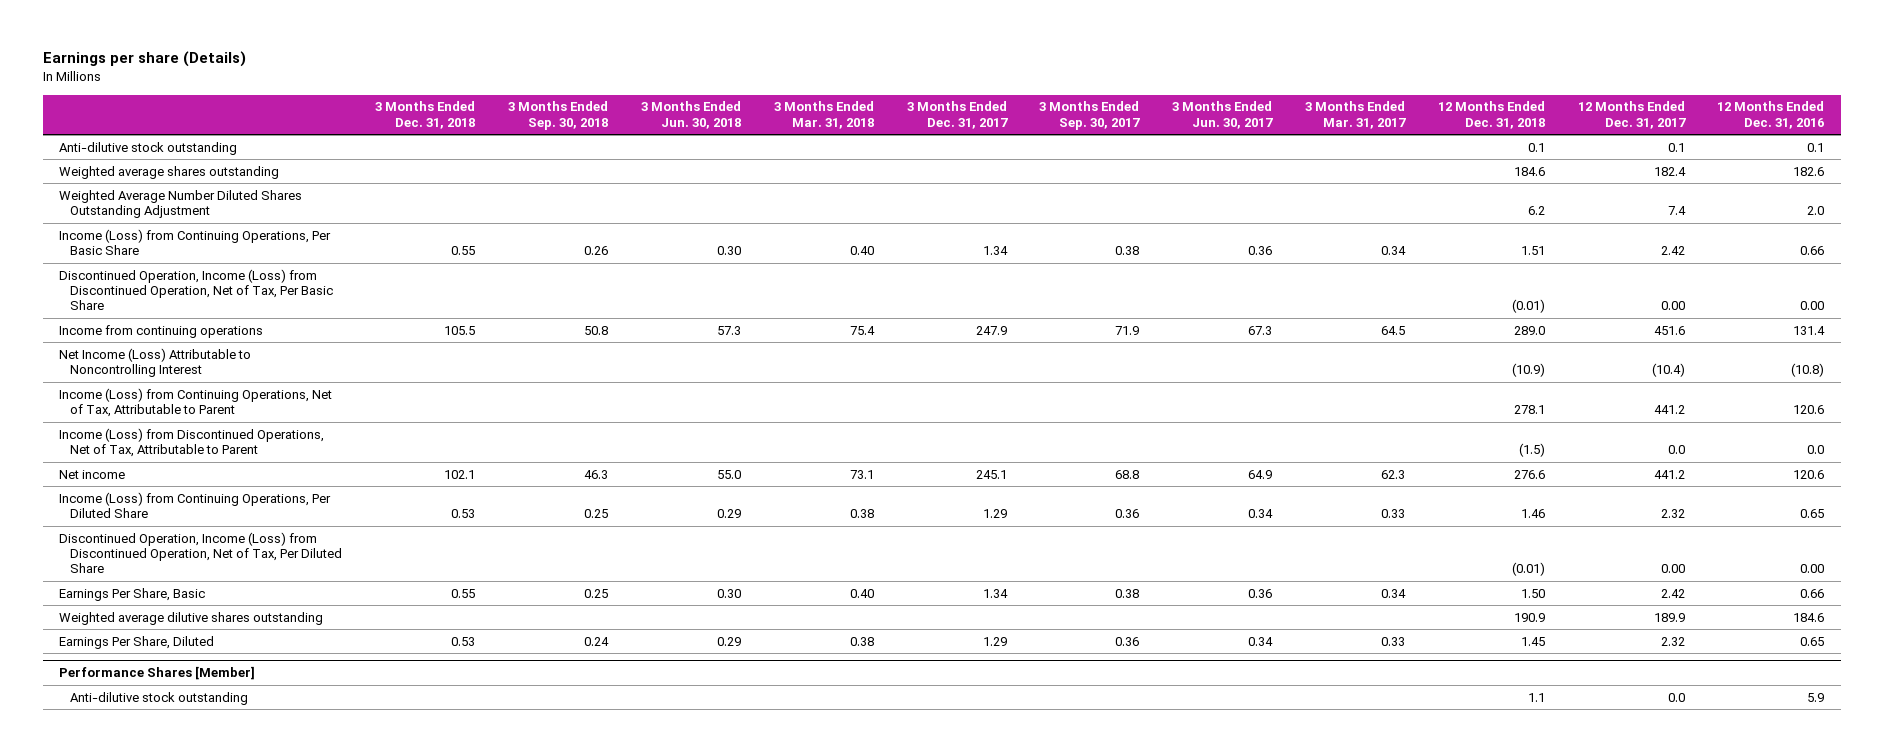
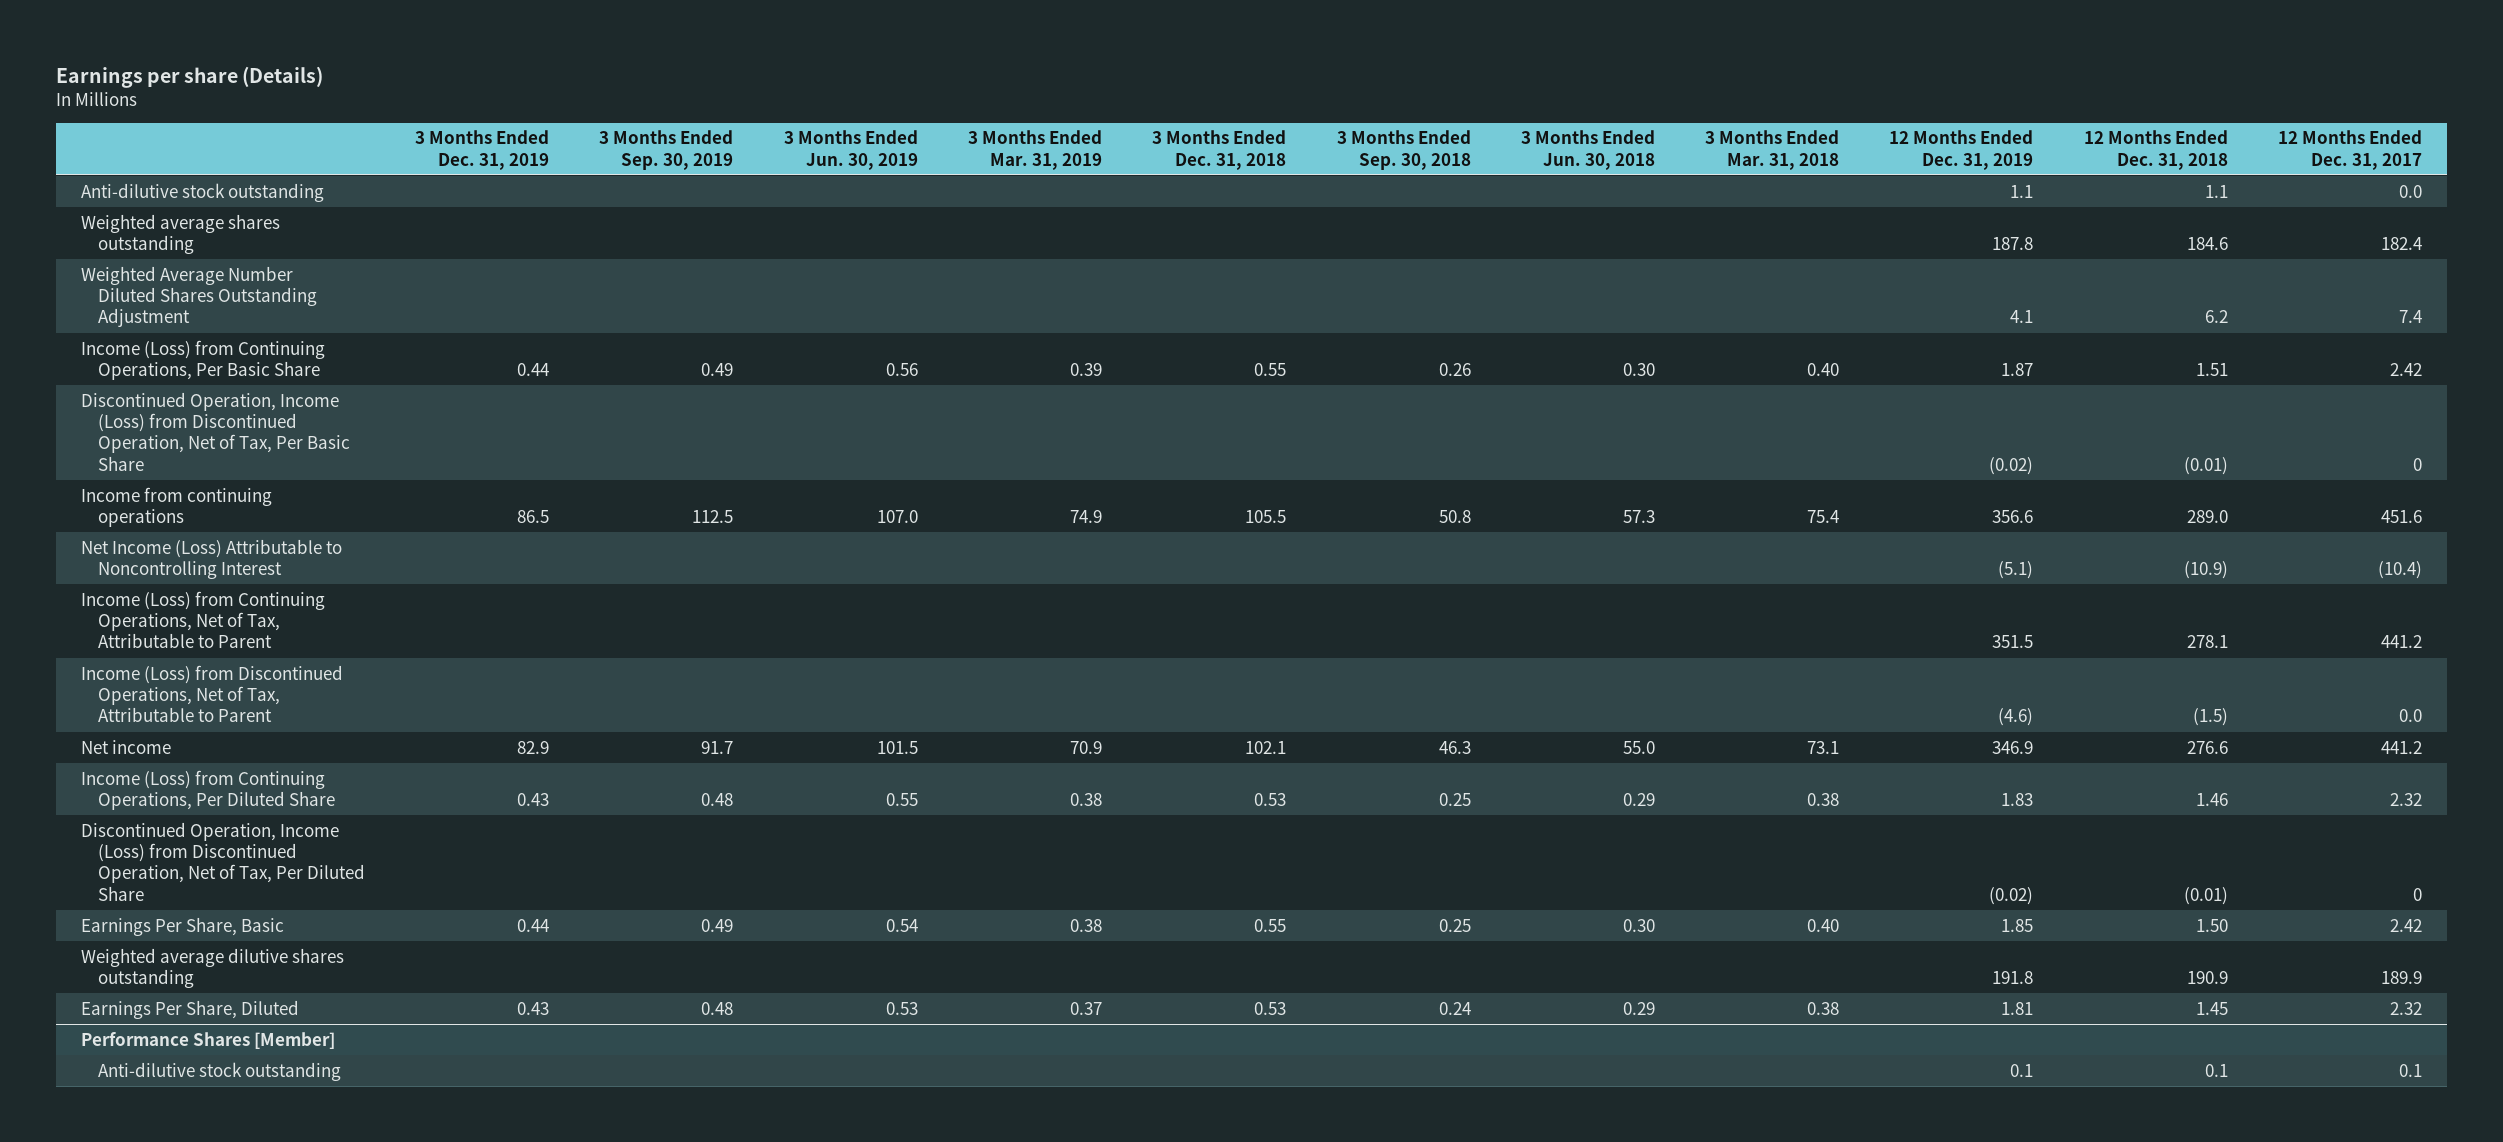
- | 3 Months Ended Dec. 31, 2018 | 3 Months Ended Sep. 30, 2018 | 3 Months Ended Jun. 30, 2018 | 3 Months Ended Mar. 31, 2018 | 3 Months Ended Dec. 31, 2017 | 3 Months Ended Sep. 30, 2017 | 3 Months Ended Jun. 30, 2017 | 3 Months Ended Mar. 31, 2017 | 12 Months Ended Dec. 31, 2018 | 12 Months Ended Dec. 31, 2017 | 12 Months Ended Dec. 31, 2016
+ | 3 Months Ended Dec. 31, 2019 | 3 Months Ended Sep. 30, 2019 | 3 Months Ended Jun. 30, 2019 | 3 Months Ended Mar. 31, 2019 | 3 Months Ended Dec. 31, 2018 | 3 Months Ended Sep. 30, 2018 | 3 Months Ended Jun. 30, 2018 | 3 Months Ended Mar. 31, 2018 | 12 Months Ended Dec. 31, 2019 | 12 Months Ended Dec. 31, 2018 | 12 Months Ended Dec. 31, 2017
- Anti-dilutive stock outstanding | | | | | | | | | 0.1 | 0.1 | 0.1
+ Anti-dilutive stock outstanding | | | | | | | | | 1.1 | 1.1 | 0.0
- Discontinued Operation, Income (Loss) from Discontinued Operation, Net of Tax, Per Basic Share | | | | | | | | | (0.01) | 0.00 | 0.00
+ Discontinued Operation, Income (Loss) from Discontinued Operation, Net of Tax, Per Basic Share | | | | | | | | | (0.02) | (0.01) | 0
- Discontinued Operation, Income (Loss) from Discontinued Operation, Net of Tax, Per Diluted Share | | | | | | | | | (0.01) | 0.00 | 0.00
+ Discontinued Operation, Income (Loss) from Discontinued Operation, Net of Tax, Per Diluted Share | | | | | | | | | (0.02) | (0.01) | 0
@ Performance Shares [Member]
- Anti-dilutive stock outstanding | | | | | | | | | 1.1 | 0.0 | 5.9
+ Anti-dilutive stock outstanding | | | | | | | | | 0.1 | 0.1 | 0.1

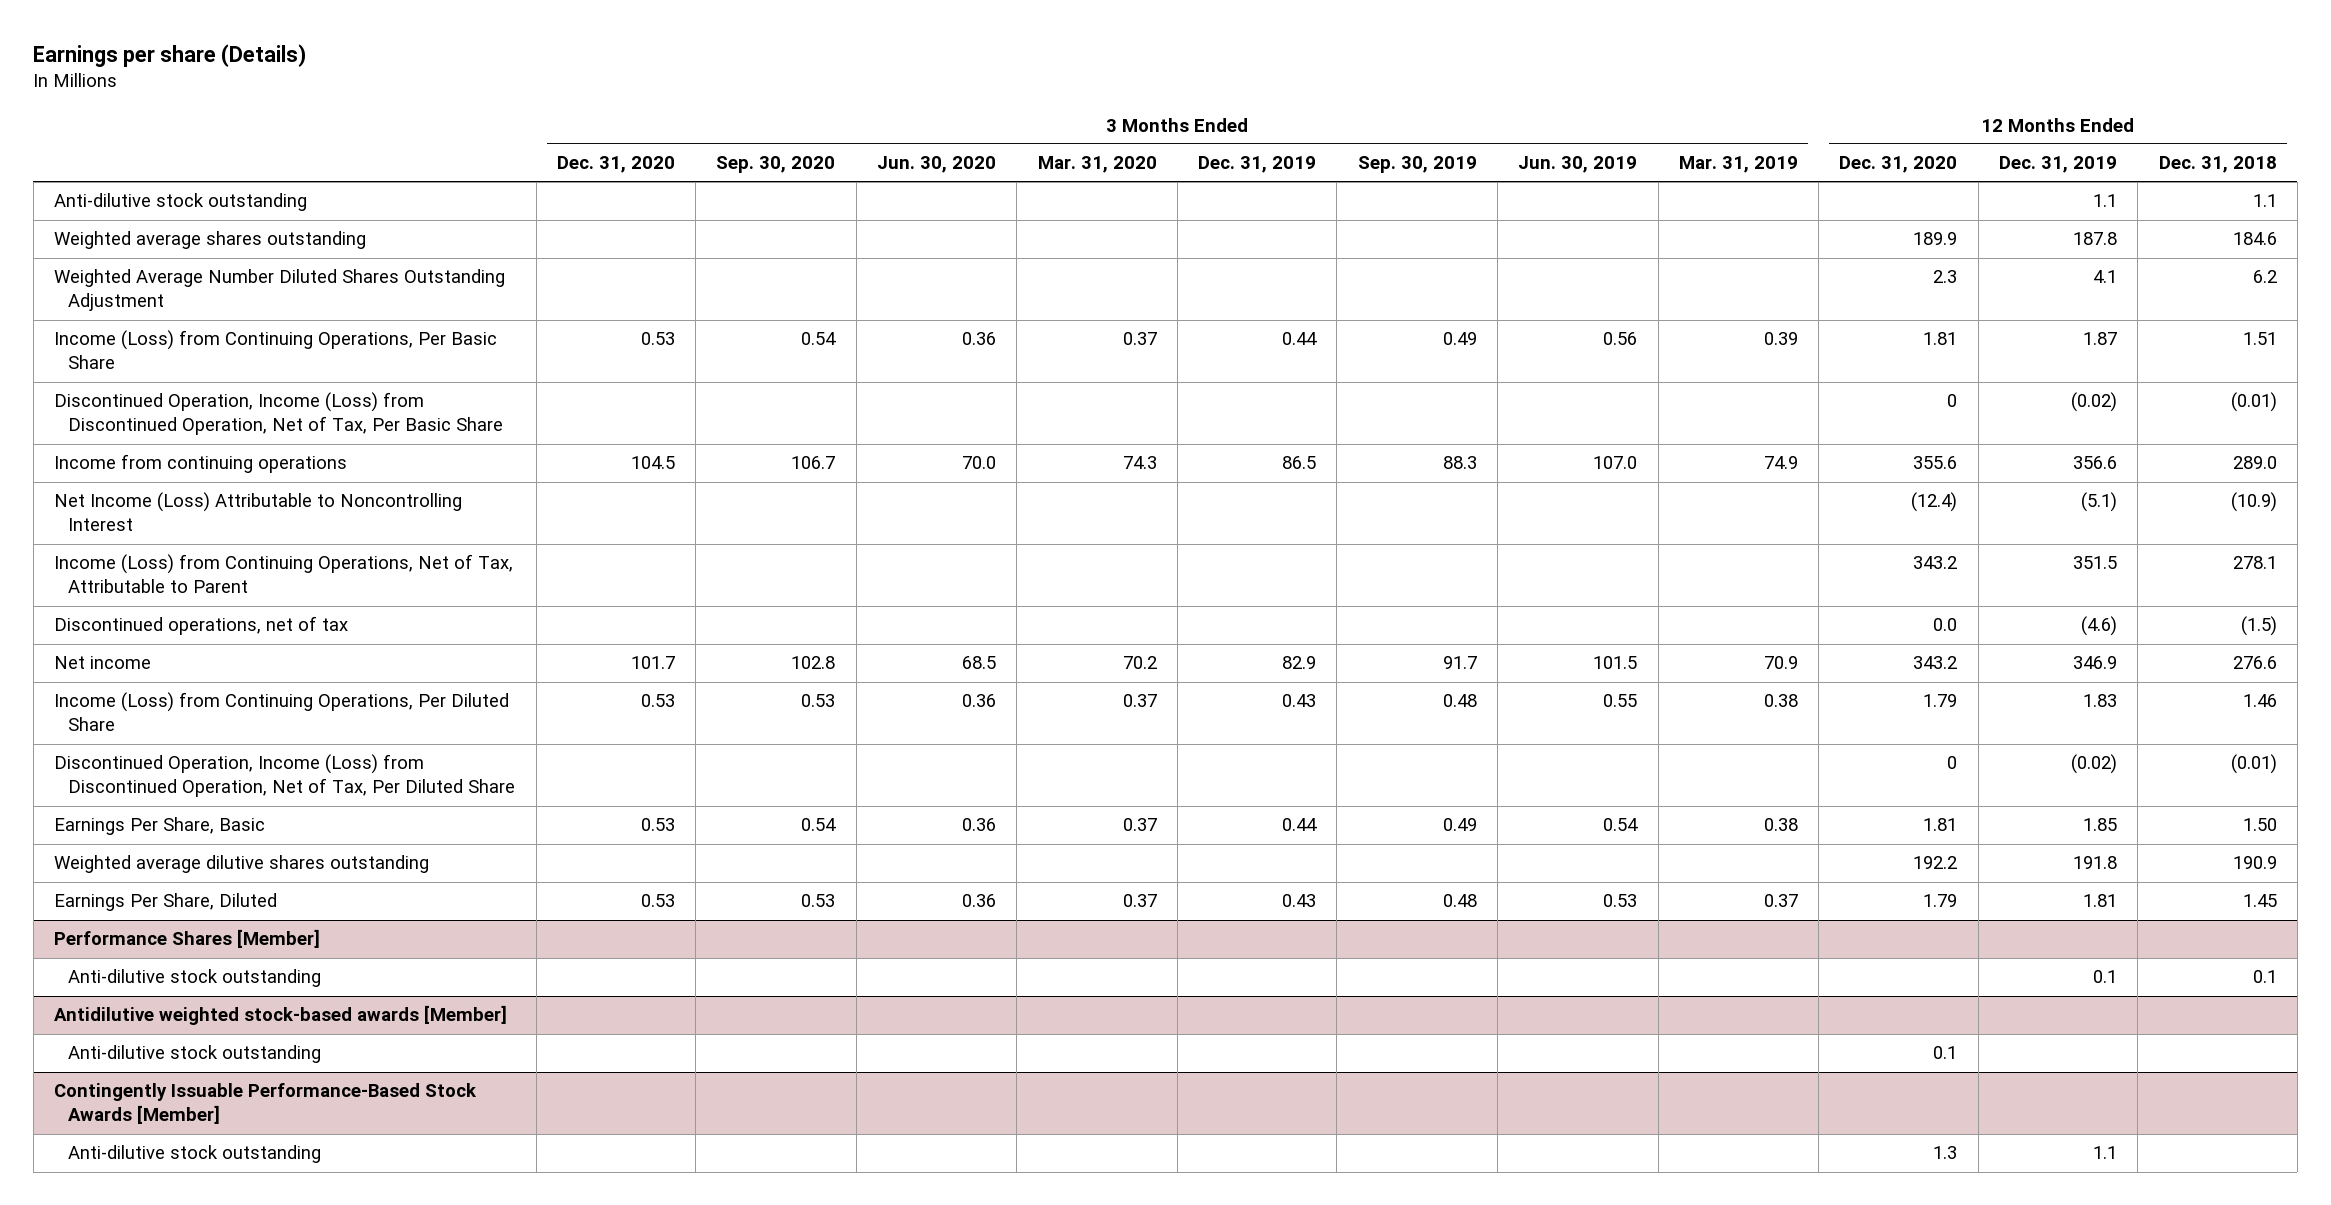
- | 3 Months Ended Dec. 31, 2019 | 3 Months Ended Sep. 30, 2019 | 3 Months Ended Jun. 30, 2019 | 3 Months Ended Mar. 31, 2019 | 3 Months Ended Dec. 31, 2018 | 3 Months Ended Sep. 30, 2018 | 3 Months Ended Jun. 30, 2018 | 3 Months Ended Mar. 31, 2018 | 12 Months Ended Dec. 31, 2019 | 12 Months Ended Dec. 31, 2018 | 12 Months Ended Dec. 31, 2017
+ | 3 Months Ended Dec. 31, 2020 | 3 Months Ended Sep. 30, 2020 | 3 Months Ended Jun. 30, 2020 | 3 Months Ended Mar. 31, 2020 | 3 Months Ended Dec. 31, 2019 | 3 Months Ended Sep. 30, 2019 | 3 Months Ended Jun. 30, 2019 | 3 Months Ended Mar. 31, 2019 | 12 Months Ended Dec. 31, 2020 | 12 Months Ended Dec. 31, 2019 | 12 Months Ended Dec. 31, 2018
- Income from continuing operations | 86.5 | 112.5 | 107.0 | 74.9 | 105.5 | 50.8 | 57.3 | 75.4 | 356.6 | 289.0 | 451.6
+ Income from continuing operations | 104.5 | 106.7 | 70.0 | 74.3 | 86.5 | 88.3 | 107.0 | 74.9 | 355.6 | 356.6 | 289.0
- Income (Loss) from Discontinued Operations, Net of Tax, Attributable to Parent | | | | | | | | | (4.6) | (1.5) | 0.0
+ Discontinued operations, net of tax | | | | | | | | | 0.0 | (4.6) | (1.5)
+ Antidilutive weighted stock-based awards [Member]
+ Anti-dilutive stock outstanding | | | | | | | | | 0.1 | |
+ Contingently Issuable Performance-Based Stock Awards [Member]
+ Anti-dilutive stock outstanding | | | | | | | | | 1.3 | 1.1 |

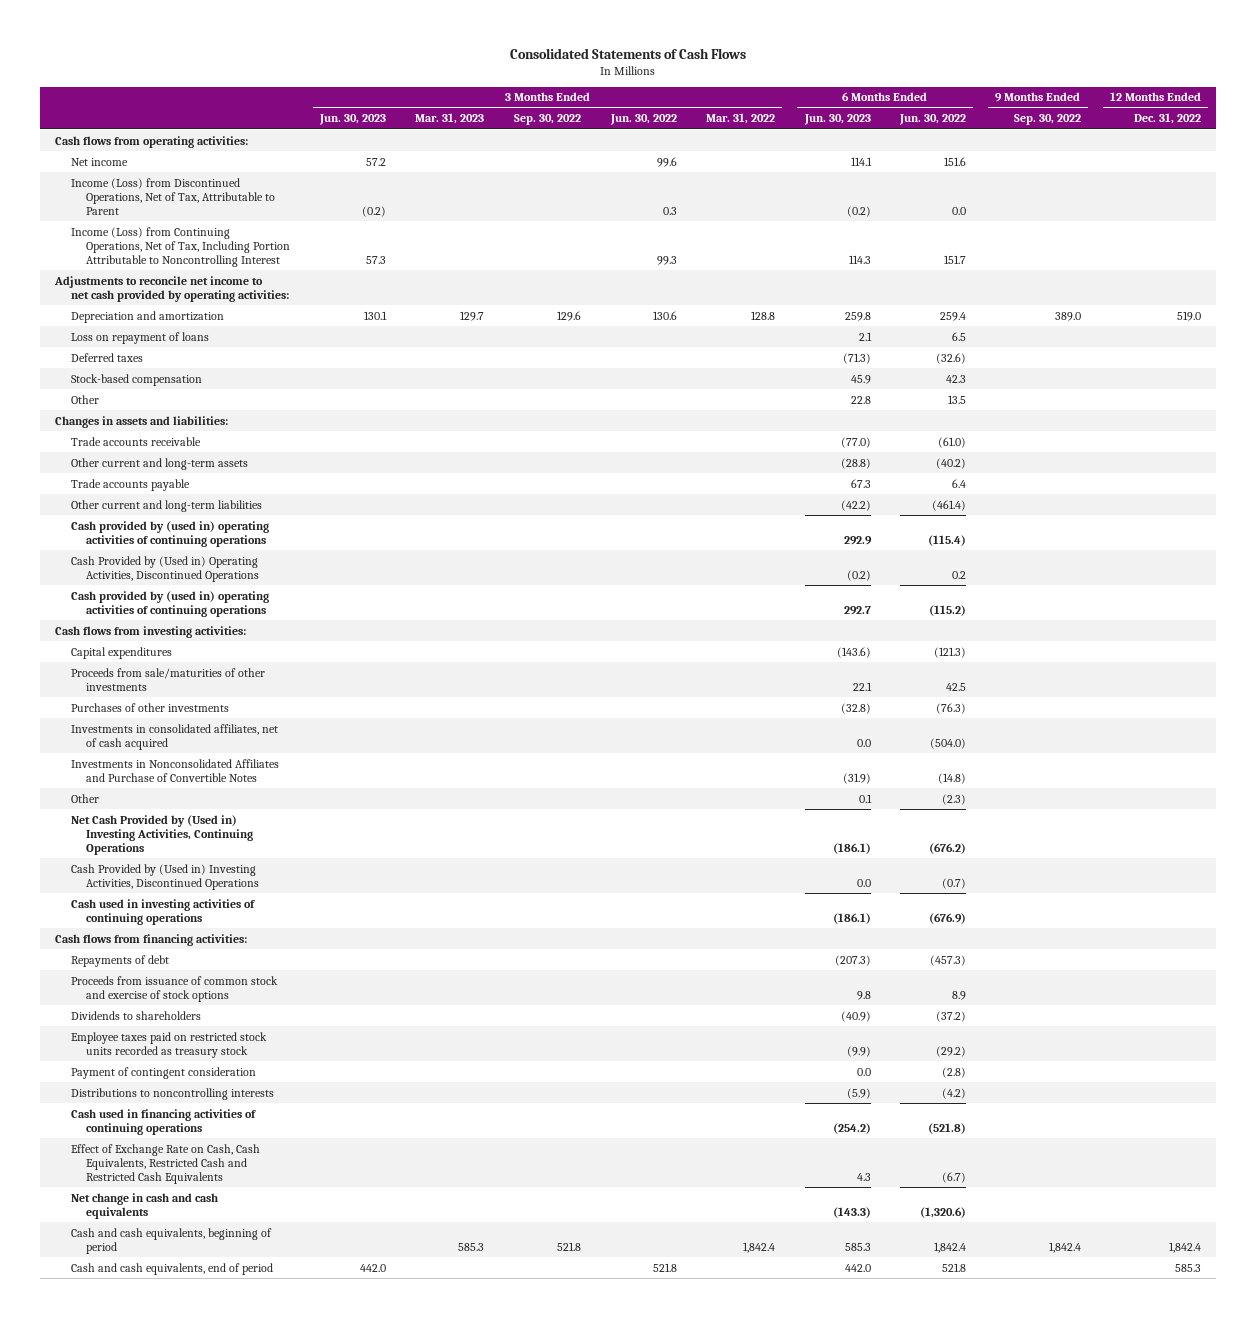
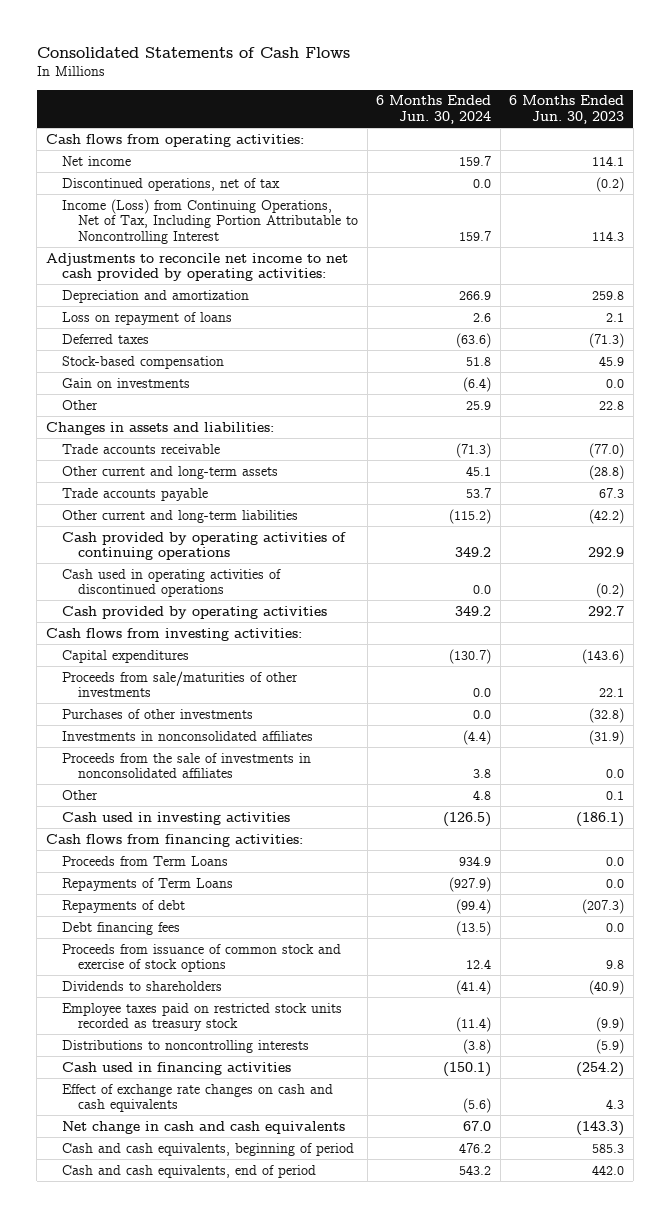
- | 3 Months Ended Jun. 30, 2023 | 3 Months Ended Mar. 31, 2023 | 3 Months Ended Sep. 30, 2022 | 3 Months Ended Jun. 30, 2022 | 3 Months Ended Mar. 31, 2022 | 6 Months Ended Jun. 30, 2023 | 6 Months Ended Jun. 30, 2022 | 9 Months Ended Sep. 30, 2022 | 12 Months Ended Dec. 31, 2022
+ | 6 Months Ended Jun. 30, 2024 | 6 Months Ended Jun. 30, 2023
- Income (Loss) from Discontinued Operations, Net of Tax, Attributable to Parent | (0.2) | | | 0.3 | | (0.2) | 0.0 | |
+ Discontinued operations, net of tax | 0.0 | (0.2)
+ Gain on investments | (6.4) | 0.0
- Cash provided by (used in) operating activities of continuing operations | | | | | | 292.9 | (115.4) | |
- Cash Provided by (Used in) Operating Activities, Discontinued Operations | | | | | | (0.2) | 0.2 | |
- Cash provided by (used in) operating activities of continuing operations | | | | | | 292.7 | (115.2) | |
+ Cash provided by operating activities of continuing operations | 349.2 | 292.9
+ Cash used in operating activities of discontinued operations | 0.0 | (0.2)
+ Cash provided by operating activities | 349.2 | 292.7
- Investments in consolidated affiliates, net of cash acquired | | | | | | 0.0 | (504.0) | |
- Investments in Nonconsolidated Affiliates and Purchase of Convertible Notes | | | | | | (31.9) | (14.8) | |
+ Investments in nonconsolidated affiliates | (4.4) | (31.9)
+ Proceeds from the sale of investments in nonconsolidated affiliates | 3.8 | 0.0
- Net Cash Provided by (Used in) Investing Activities, Continuing Operations | | | | | | (186.1) | (676.2) | |
- Cash Provided by (Used in) Investing Activities, Discontinued Operations | | | | | | 0.0 | (0.7) | |
- Cash used in investing activities of continuing operations | | | | | | (186.1) | (676.9) | |
+ Cash used in investing activities | (126.5) | (186.1)
+ Proceeds from Term Loans | 934.9 | 0.0
+ Repayments of Term Loans | (927.9) | 0.0
+ Debt financing fees | (13.5) | 0.0
- Payment of contingent consideration | | | | | | 0.0 | (2.8) | |
- Cash used in financing activities of continuing operations | | | | | | (254.2) | (521.8) | |
- Effect of Exchange Rate on Cash, Cash Equivalents, Restricted Cash and Restricted Cash Equivalents | | | | | | 4.3 | (6.7) | |
+ Cash used in financing activities | (150.1) | (254.2)
+ Effect of exchange rate changes on cash and cash equivalents | (5.6) | 4.3

